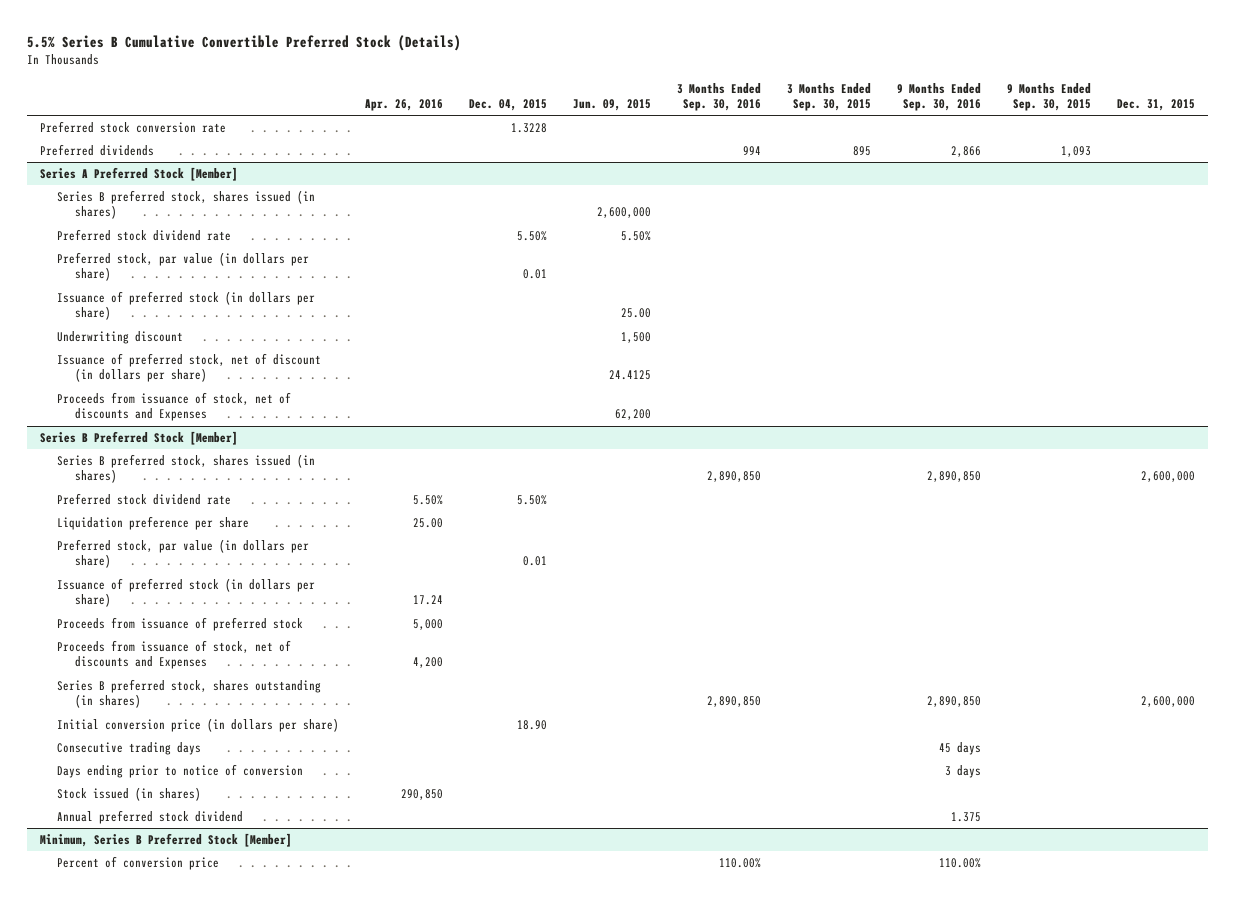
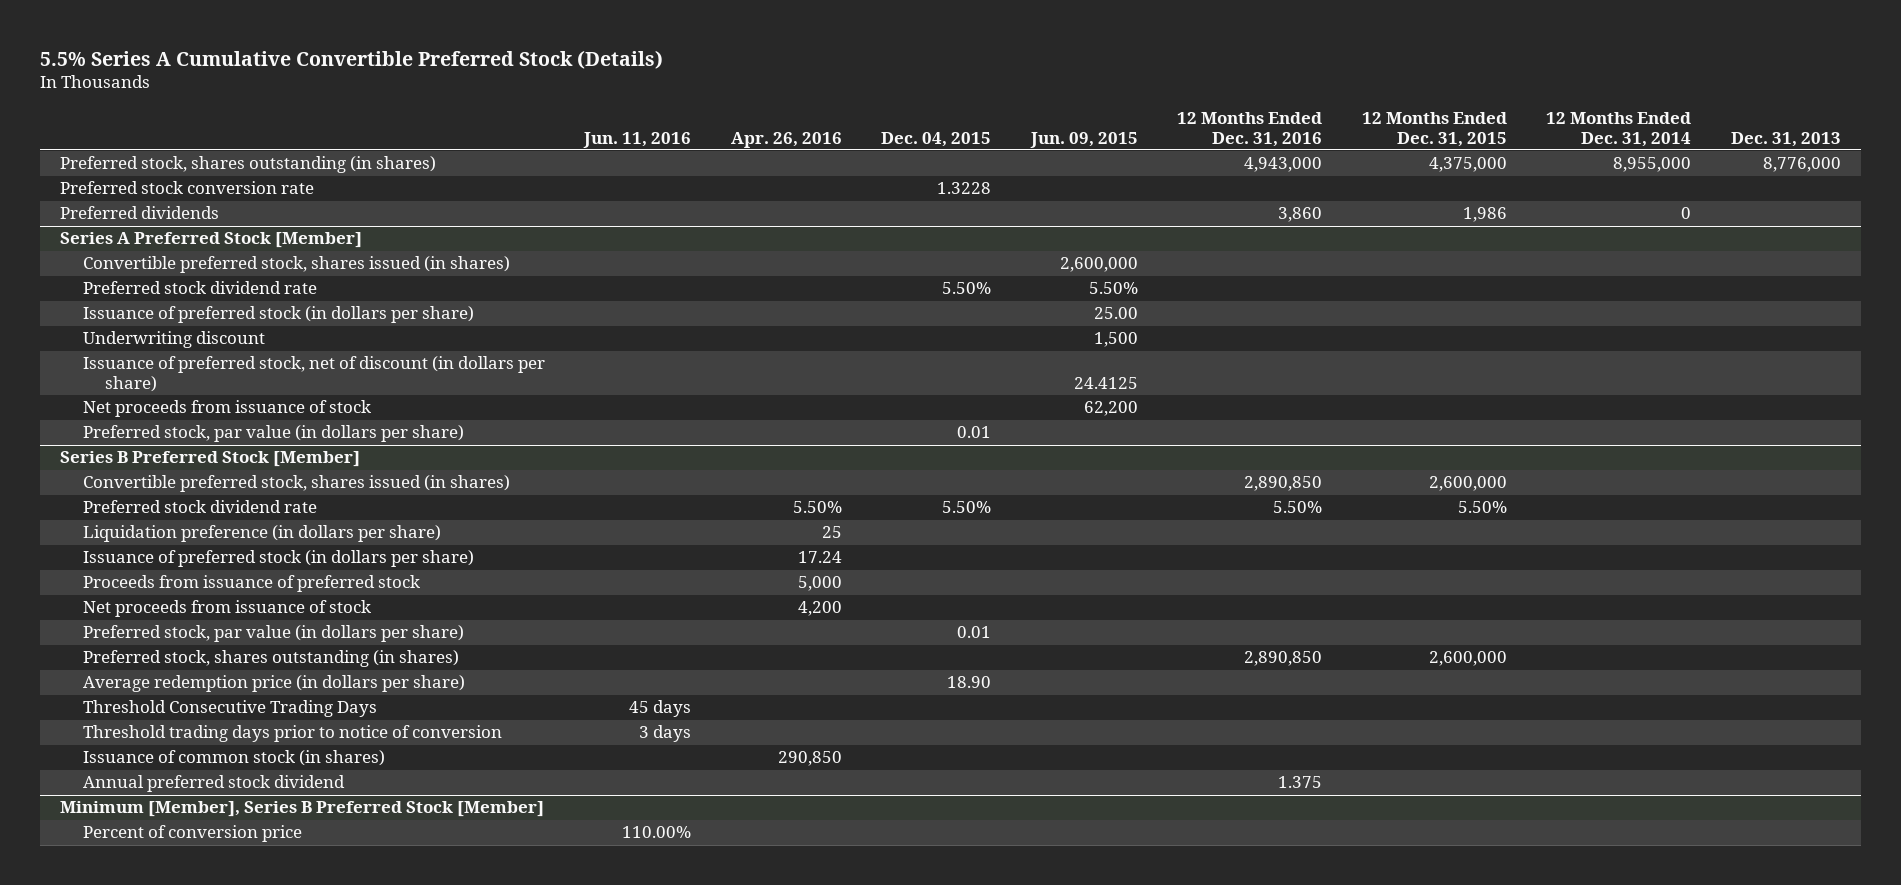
- 5.5% Series B Cumulative Convertible Preferred Stock (Details)
+ 5.5% Series A Cumulative Convertible Preferred Stock (Details)
- | Apr. 26, 2016 | Dec. 04, 2015 | Jun. 09, 2015 | 3 Months Ended Sep. 30, 2016 | 3 Months Ended Sep. 30, 2015 | 9 Months Ended Sep. 30, 2016 | 9 Months Ended Sep. 30, 2015 | Dec. 31, 2015
+ | Jun. 11, 2016 | Apr. 26, 2016 | Dec. 04, 2015 | Jun. 09, 2015 | 12 Months Ended Dec. 31, 2016 | 12 Months Ended Dec. 31, 2015 | 12 Months Ended Dec. 31, 2014 | Dec. 31, 2013
+ Preferred stock, shares outstanding (in shares) | | | | | 4,943,000 | 4,375,000 | 8,955,000 | 8,776,000
@ Series A Preferred Stock [Member]
- Series B preferred stock, shares issued (in shares) | | | 2,600,000 | | | | |
+ Convertible preferred stock, shares issued (in shares) | | | | 2,600,000 | | | |
- Proceeds from issuance of stock, net of discounts and Expenses | | | 62,200 | | | | |
+ Net proceeds from issuance of stock | | | | 62,200 | | | |
moved down: Preferred stock, par value (in dollars per share) | | | 0.01 | | | | |
@ Series B Preferred Stock [Member]
- Series B preferred stock, shares issued (in shares) | | | | 2,890,850 | | 2,890,850 | | 2,600,000
+ Convertible preferred stock, shares issued (in shares) | | | | | 2,890,850 | 2,600,000 | |
- Liquidation preference per share | 25.00 | | | | | | |
+ Liquidation preference (in dollars per share) | | 25 | | | | | |
- Proceeds from issuance of stock, net of discounts and Expenses | 4,200 | | | | | | |
- Series B preferred stock, shares outstanding (in shares) | | | | 2,890,850 | | 2,890,850 | | 2,600,000
- Initial conversion price (in dollars per share) | | 18.90 | | | | | |
- Consecutive trading days | | | | | | 45 days | |
- Days ending prior to notice of conversion | | | | | | 3 days | |
- Stock issued (in shares) | 290,850 | | | | | | |
+ Net proceeds from issuance of stock | | 4,200 | | | | | |
moved down: Preferred stock, par value (in dollars per share) | | | 0.01 | | | | |
+ Preferred stock, shares outstanding (in shares) | | | | | 2,890,850 | 2,600,000 | |
+ Average redemption price (in dollars per share) | | | 18.90 | | | | |
+ Threshold Consecutive Trading Days | 45 days | | | | | | |
+ Threshold trading days prior to notice of conversion | 3 days | | | | | | |
+ Issuance of common stock (in shares) | | 290,850 | | | | | |
- Minimum, Series B Preferred Stock [Member]
+ Minimum [Member], Series B Preferred Stock [Member]

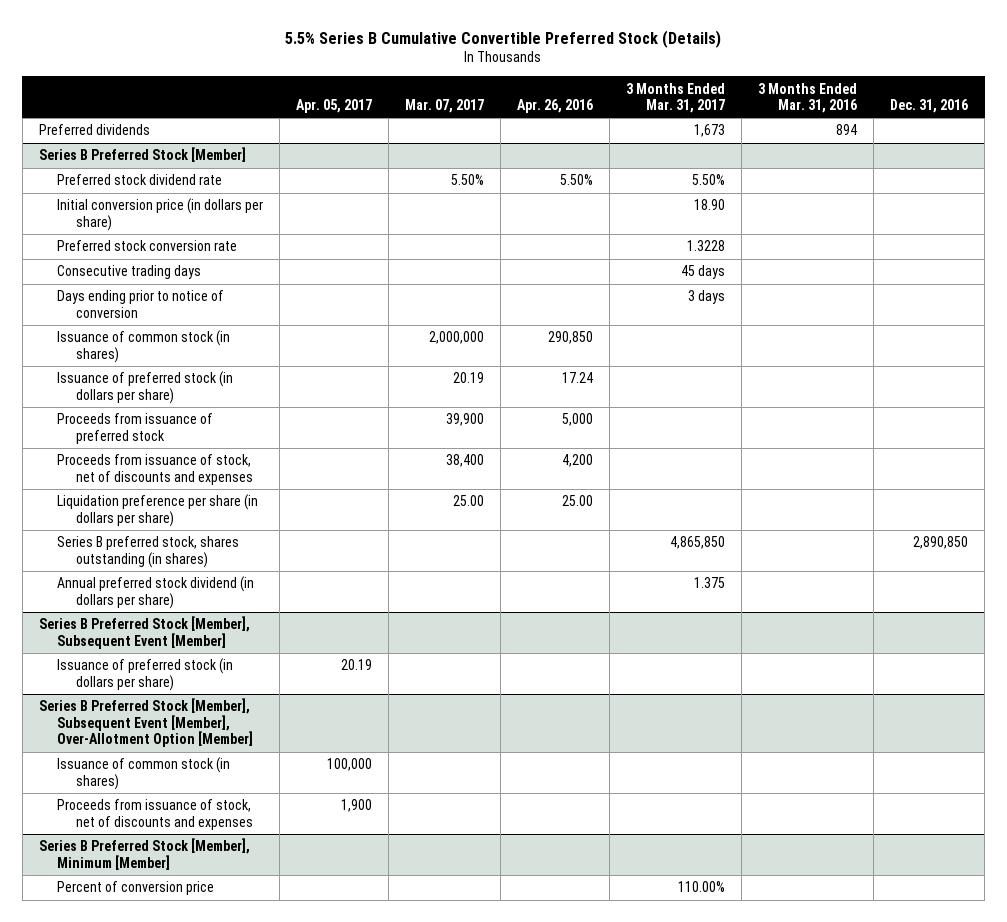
- 5.5% Series A Cumulative Convertible Preferred Stock (Details)
+ 5.5% Series B Cumulative Convertible Preferred Stock (Details)
- | Jun. 11, 2016 | Apr. 26, 2016 | Dec. 04, 2015 | Jun. 09, 2015 | 12 Months Ended Dec. 31, 2016 | 12 Months Ended Dec. 31, 2015 | 12 Months Ended Dec. 31, 2014 | Dec. 31, 2013
+ | Apr. 05, 2017 | Mar. 07, 2017 | Apr. 26, 2016 | 3 Months Ended Mar. 31, 2017 | 3 Months Ended Mar. 31, 2016 | Dec. 31, 2016
- Preferred stock, shares outstanding (in shares) | | | | | 4,943,000 | 4,375,000 | 8,955,000 | 8,776,000
- Preferred stock conversion rate | | | 1.3228 | | | | |
- Series A Preferred Stock [Member]
- Convertible preferred stock, shares issued (in shares) | | | | 2,600,000 | | | |
- Preferred stock dividend rate | | | 5.50% | 5.50% | | | |
- Issuance of preferred stock (in dollars per share) | | | | 25.00 | | | |
- Underwriting discount | | | | 1,500 | | | |
- Issuance of preferred stock, net of discount (in dollars per share) | | | | 24.4125 | | | |
- Net proceeds from issuance of stock | | | | 62,200 | | | |
- Preferred stock, par value (in dollars per share) | | | 0.01 | | | | |
@ Series B Preferred Stock [Member]
- Convertible preferred stock, shares issued (in shares) | | | | | 2,890,850 | 2,600,000 | |
- Liquidation preference (in dollars per share) | | 25 | | | | | |
+ Initial conversion price (in dollars per share) | | | | 18.90 | |
+ Preferred stock conversion rate | | | | 1.3228 | |
+ Consecutive trading days | | | | 45 days | |
+ Days ending prior to notice of conversion | | | | 3 days | |
moved up: Issuance of common stock (in shares) | | 2,000,000 | 290,850 | | |
- Net proceeds from issuance of stock | | 4,200 | | | | | |
- Preferred stock, par value (in dollars per share) | | | 0.01 | | | | |
- Preferred stock, shares outstanding (in shares) | | | | | 2,890,850 | 2,600,000 | |
- Average redemption price (in dollars per share) | | | 18.90 | | | | |
- Threshold Consecutive Trading Days | 45 days | | | | | | |
- Threshold trading days prior to notice of conversion | 3 days | | | | | | |
- Annual preferred stock dividend | | | | | 1.375 | | |
- Minimum [Member], Series B Preferred Stock [Member]
@ Series B Preferred Stock [Member]
+ Proceeds from issuance of stock, net of discounts and expenses | | 38,400 | 4,200 | | |
+ Liquidation preference per share (in dollars per share) | | 25.00 | 25.00 | | |
+ Series B preferred stock, shares outstanding (in shares) | | | | 4,865,850 | | 2,890,850
+ Annual preferred stock dividend (in dollars per share) | | | | 1.375 | |
+ Series B Preferred Stock [Member], Subsequent Event [Member]
+ Issuance of preferred stock (in dollars per share) | 20.19 | | | | |
+ Series B Preferred Stock [Member], Subsequent Event [Member], Over-Allotment Option [Member]
+ Issuance of common stock (in shares) | 100,000 | | | | |
+ Proceeds from issuance of stock, net of discounts and expenses | 1,900 | | | | |
+ Series B Preferred Stock [Member], Minimum [Member]

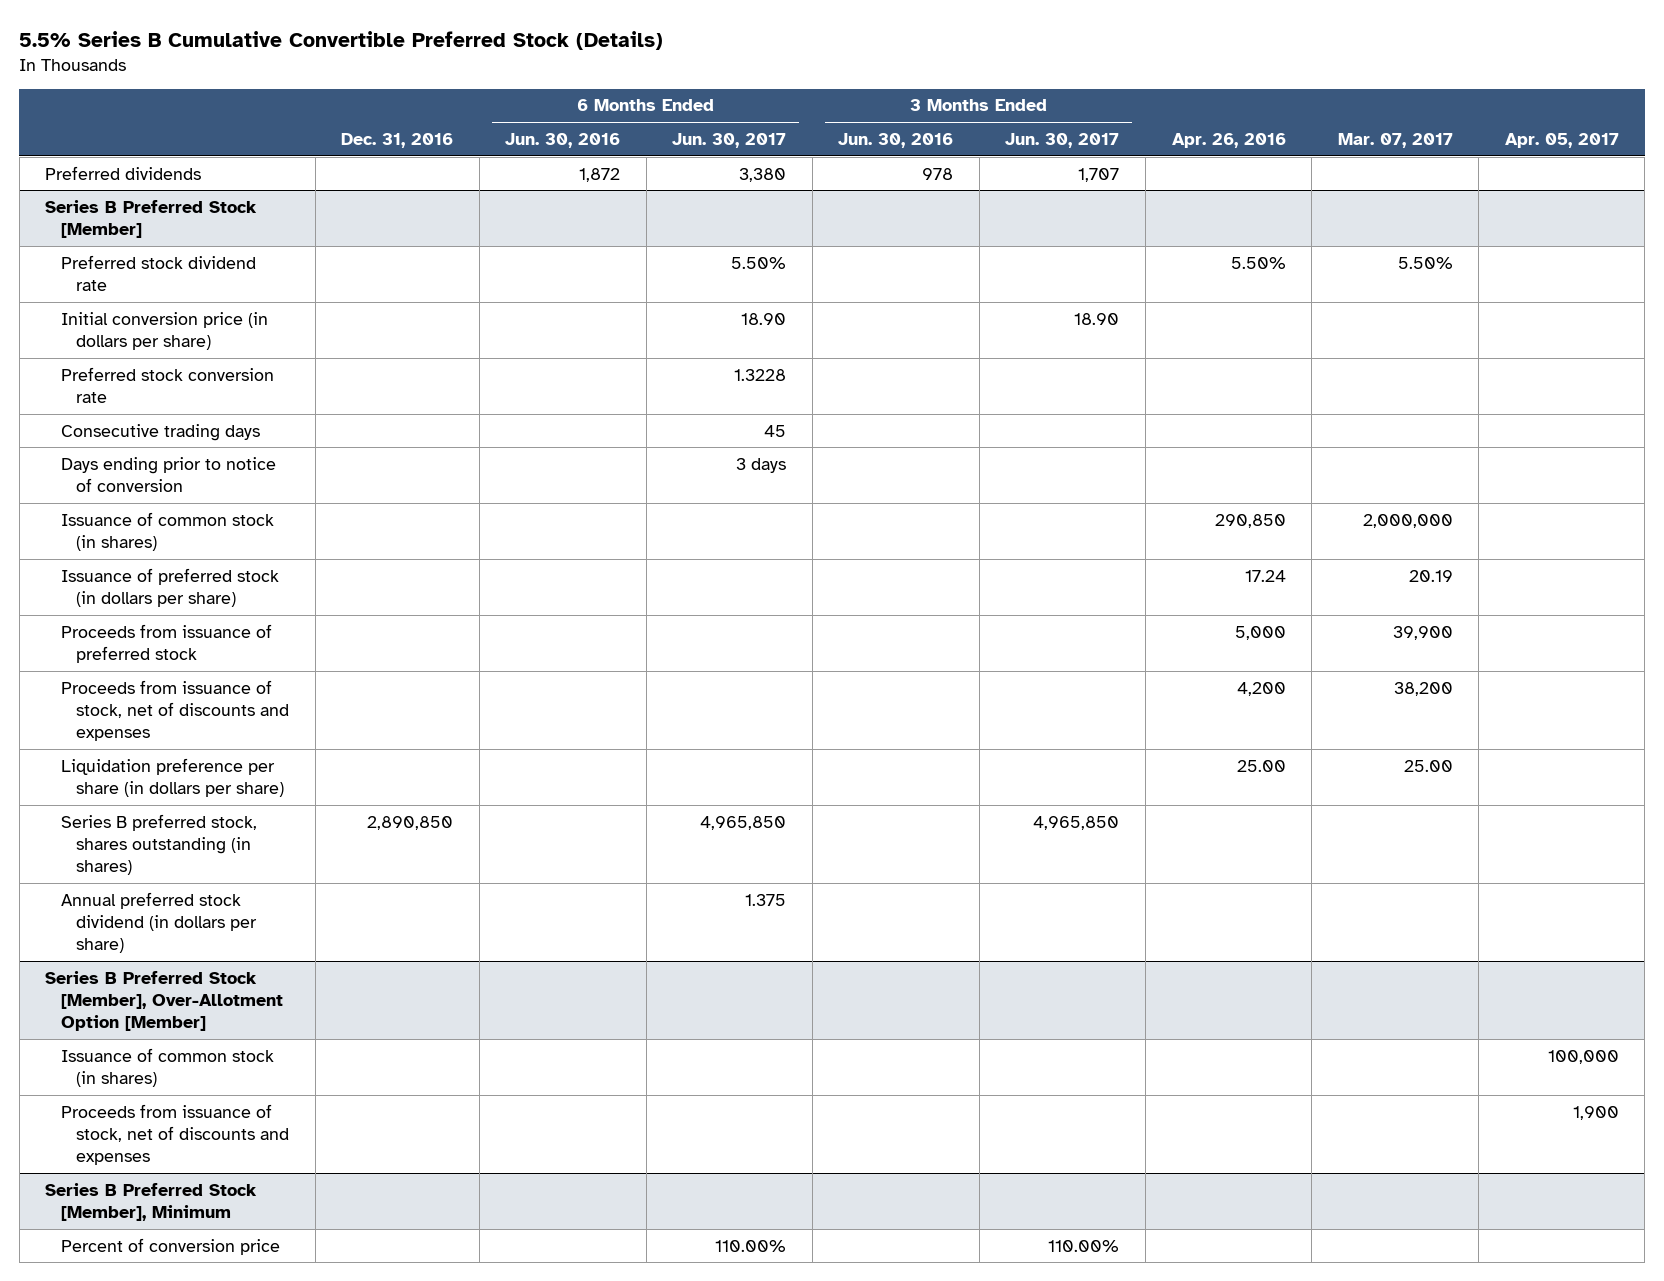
- | Apr. 05, 2017 | Mar. 07, 2017 | Apr. 26, 2016 | 3 Months Ended Mar. 31, 2017 | 3 Months Ended Mar. 31, 2016 | Dec. 31, 2016
+ | Dec. 31, 2016 | 6 Months Ended Jun. 30, 2016 | 6 Months Ended Jun. 30, 2017 | 3 Months Ended Jun. 30, 2016 | 3 Months Ended Jun. 30, 2017 | Apr. 26, 2016 | Mar. 07, 2017 | Apr. 05, 2017
@ Series B Preferred Stock [Member]
- Proceeds from issuance of stock, net of discounts and expenses | | 38,400 | 4,200 | | |
+ Proceeds from issuance of stock, net of discounts and expenses | | | | | | 4,200 | 38,200 |
- Series B Preferred Stock [Member], Subsequent Event [Member]
- Issuance of preferred stock (in dollars per share) | 20.19 | | | | |
- Series B Preferred Stock [Member], Subsequent Event [Member], Over-Allotment Option [Member]
+ Series B Preferred Stock [Member], Over-Allotment Option [Member]
- Series B Preferred Stock [Member], Minimum [Member]
+ Series B Preferred Stock [Member], Minimum

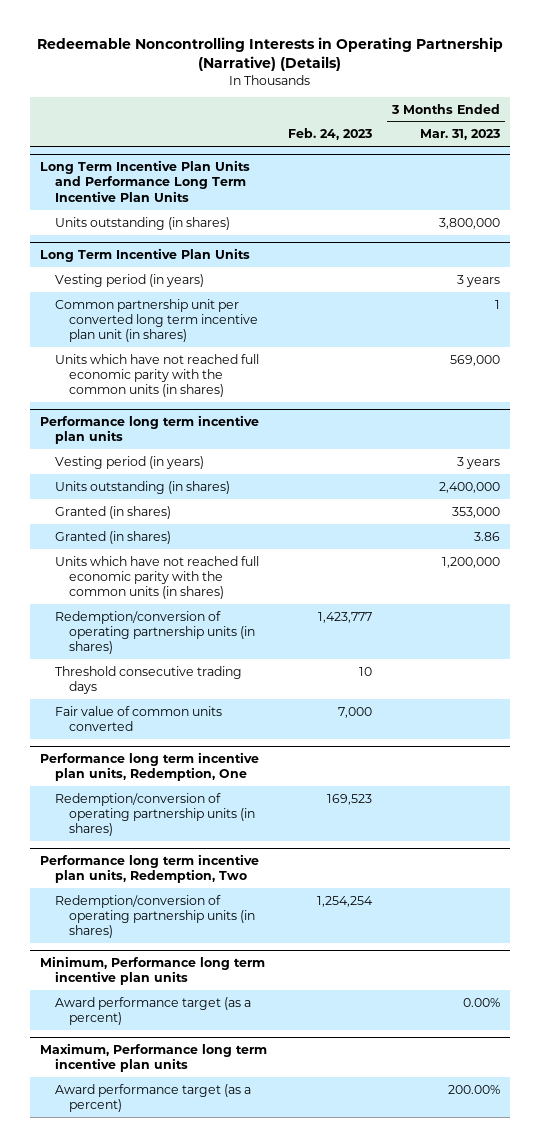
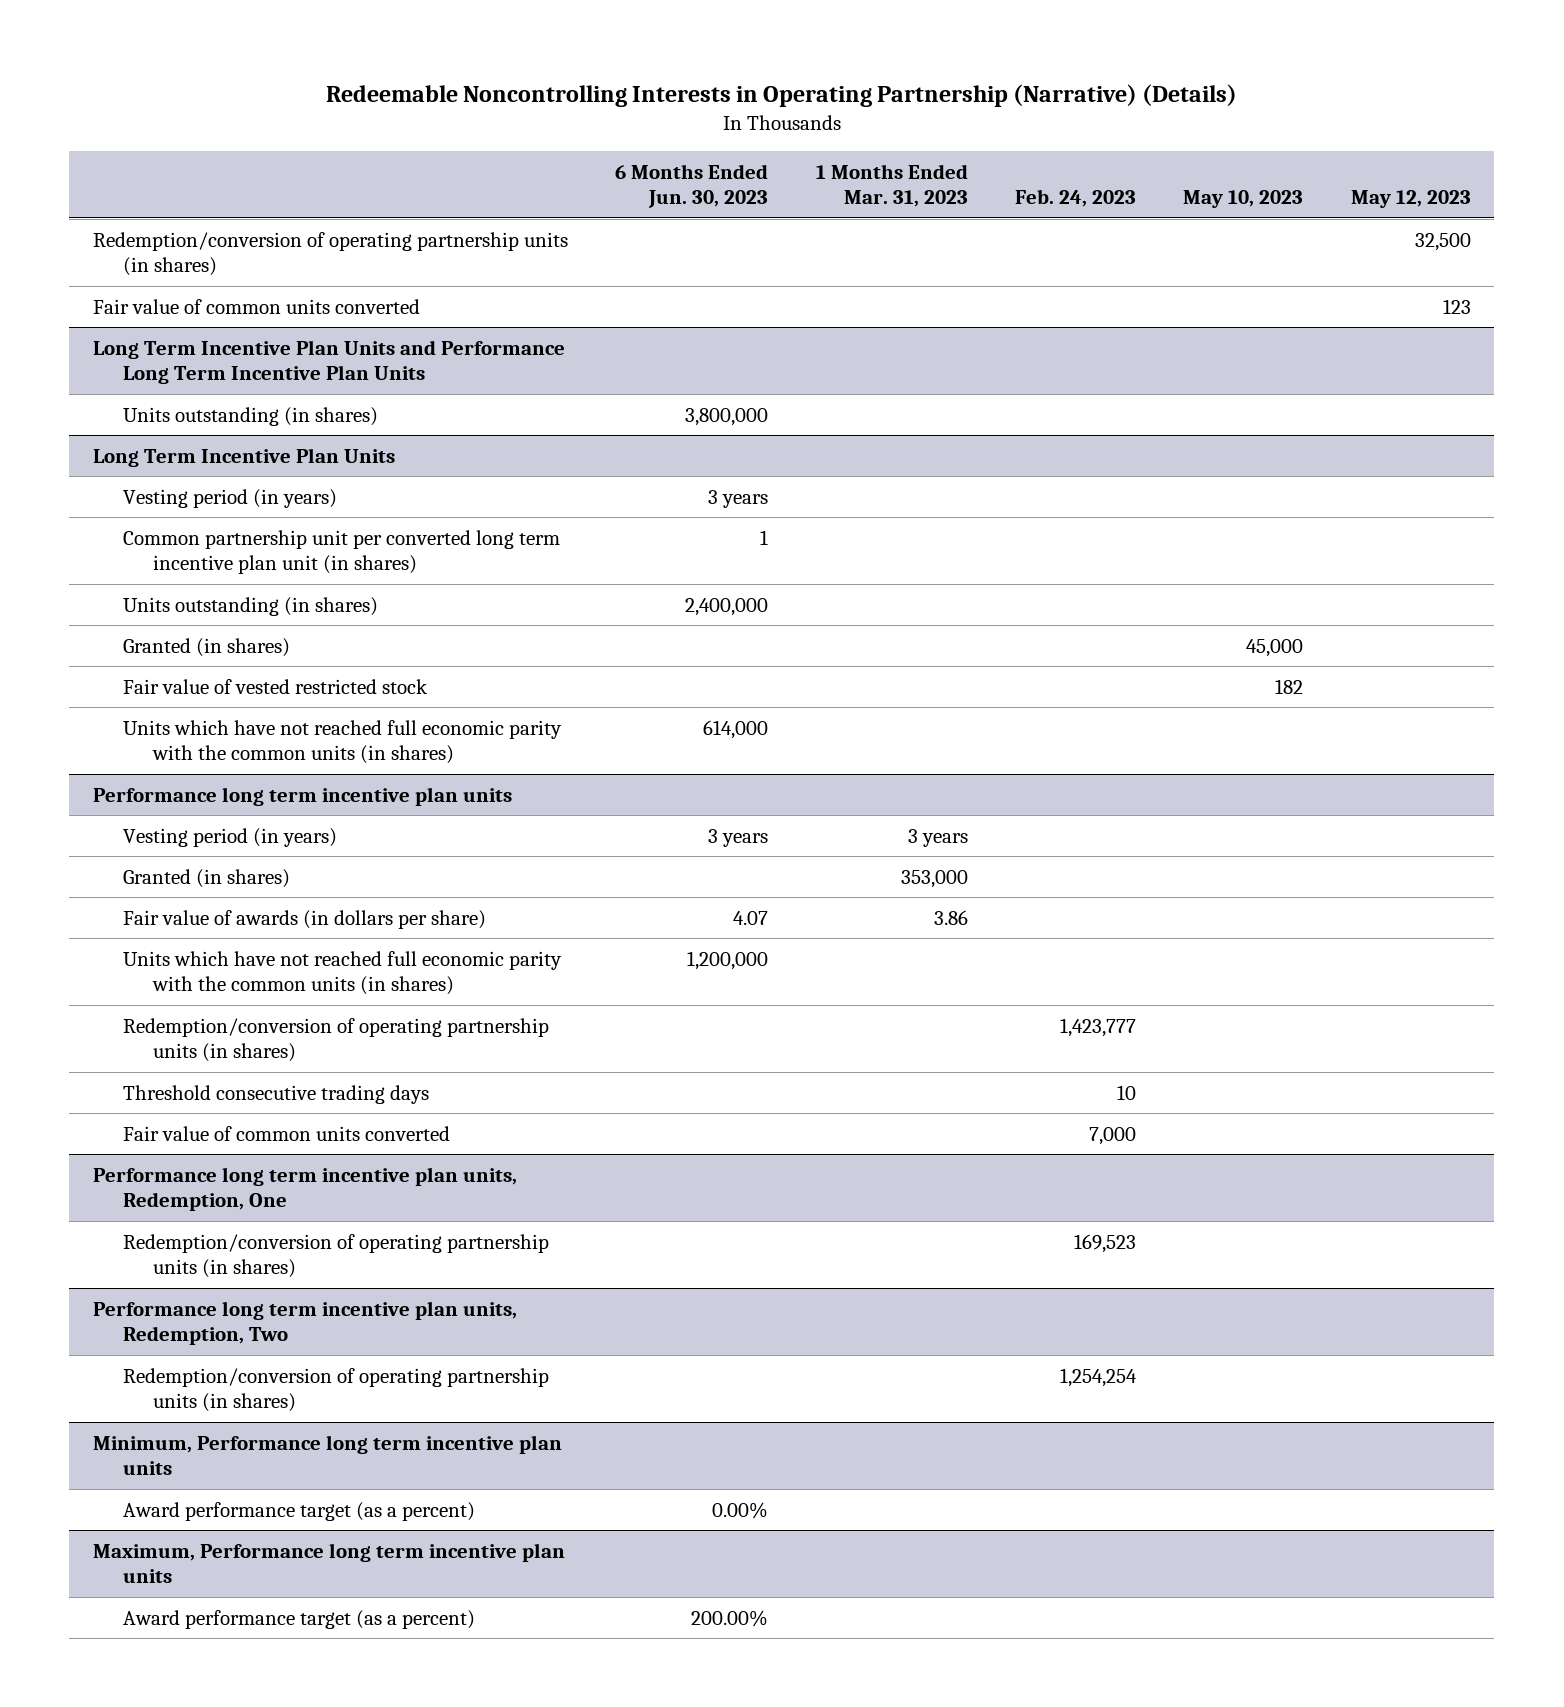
- | Feb. 24, 2023 | 3 Months Ended Mar. 31, 2023
+ | 6 Months Ended Jun. 30, 2023 | 1 Months Ended Mar. 31, 2023 | Feb. 24, 2023 | May 10, 2023 | May 12, 2023
+ Redemption/conversion of operating partnership units (in shares) | | | | | 32,500
+ Fair value of common units converted | | | | | 123
@ Long Term Incentive Plan Units
+ Units outstanding (in shares) | 2,400,000 | | | |
+ Granted (in shares) | | | | 45,000 |
+ Fair value of vested restricted stock | | | | 182 |
@ Performance long term incentive plan units
- Units outstanding (in shares) | | 2,400,000
- Granted (in shares) | | 3.86
+ Fair value of awards (in dollars per share) | 4.07 | 3.86 | | |

